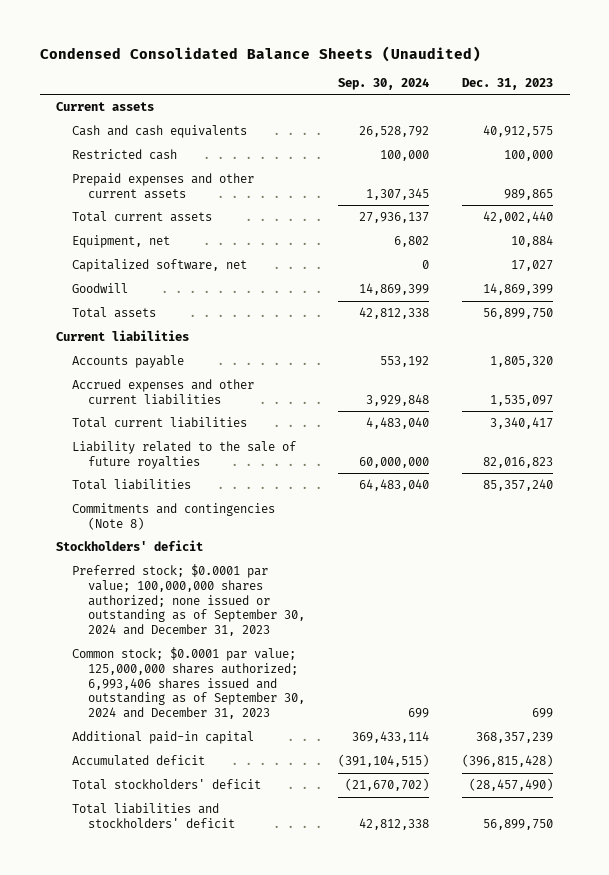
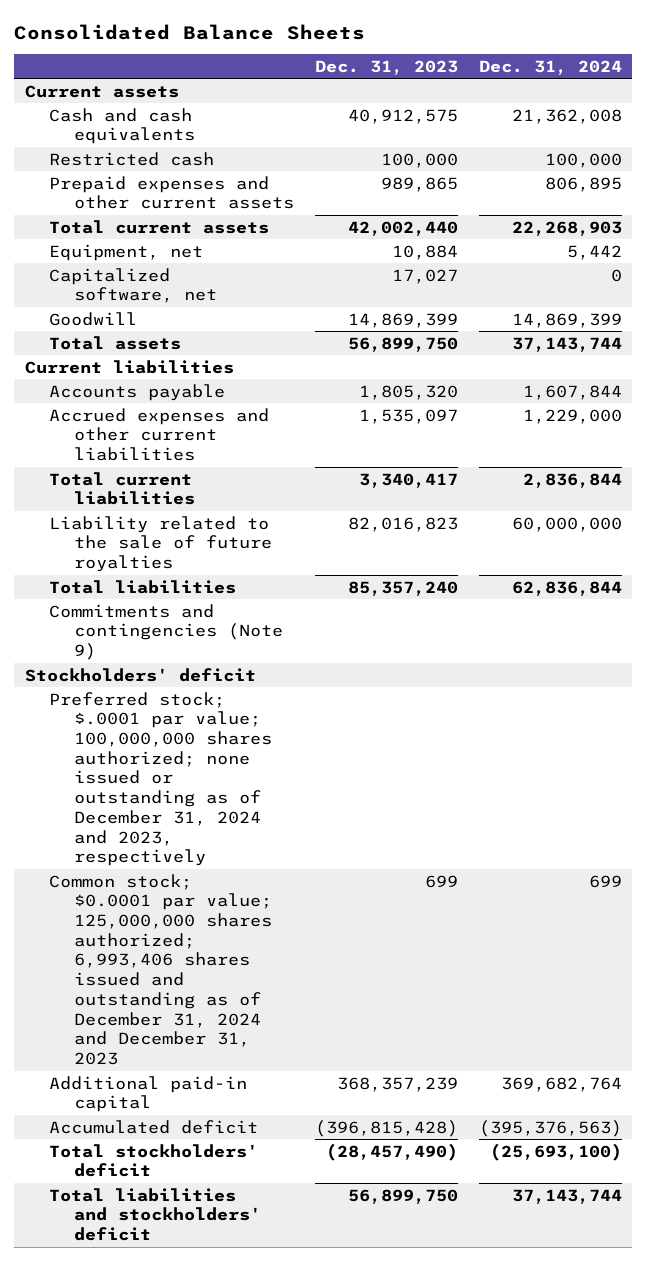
- Condensed Consolidated Balance Sheets (Unaudited)
+ Consolidated Balance Sheets
- | Sep. 30, 2024 | Dec. 31, 2023
+ | Dec. 31, 2023 | Dec. 31, 2024
- Commitments and contingencies (Note 8)
+ Commitments and contingencies (Note 9)
- Preferred stock; $0.0001 par value; 100,000,000 shares authorized; none issued or outstanding as of September 30, 2024 and December 31, 2023
- Common stock; $0.0001 par value; 125,000,000 shares authorized; 6,993,406 shares issued and outstanding as of September 30, 2024 and December 31, 2023 | 699 | 699
+ Preferred stock; $.0001 par value; 100,000,000 shares authorized; none issued or outstanding as of December 31, 2024 and 2023, respectively
+ Common stock; $0.0001 par value; 125,000,000 shares authorized; 6,993,406 shares issued and outstanding as of December 31, 2024 and December 31, 2023 | 699 | 699

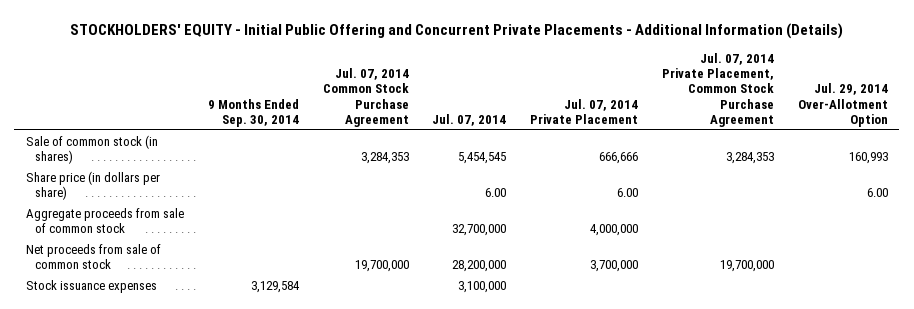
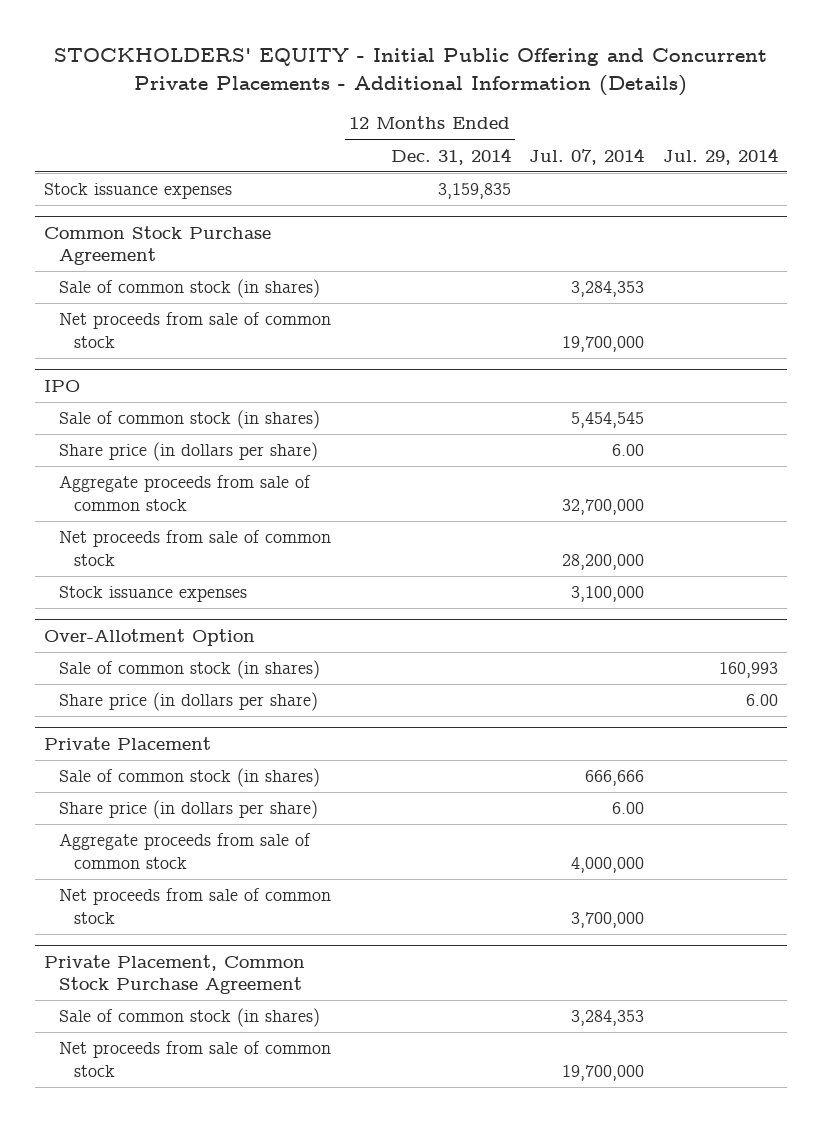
- | 9 Months Ended Sep. 30, 2014 | Jul. 07, 2014 Common Stock Purchase Agreement | Jul. 07, 2014 | Jul. 07, 2014 Private Placement | Jul. 07, 2014 Private Placement, Common Stock Purchase Agreement | Jul. 29, 2014 Over-Allotment Option
+ | 12 Months Ended Dec. 31, 2014 | Jul. 07, 2014 | Jul. 29, 2014
+ Stock issuance expenses | 3,159,835 | |
+ Common Stock Purchase Agreement
+ Sale of common stock (in shares) | | 3,284,353 |
+ Net proceeds from sale of common stock | | 19,700,000 |
+ IPO
+ Over-Allotment Option
+ Sale of common stock (in shares) | | | 160,993
+ Share price (in dollars per share) | | | 6.00
+ Private Placement
+ Sale of common stock (in shares) | | 666,666 |
+ Share price (in dollars per share) | | 6.00 |
+ Aggregate proceeds from sale of common stock | | 4,000,000 |
+ Net proceeds from sale of common stock | | 3,700,000 |
+ Private Placement, Common Stock Purchase Agreement
+ Sale of common stock (in shares) | | 3,284,353 |
+ Net proceeds from sale of common stock | | 19,700,000 |

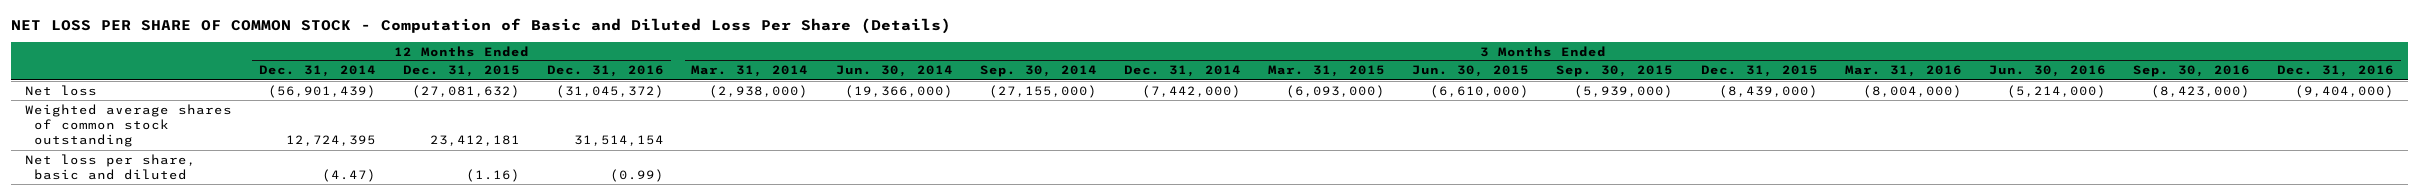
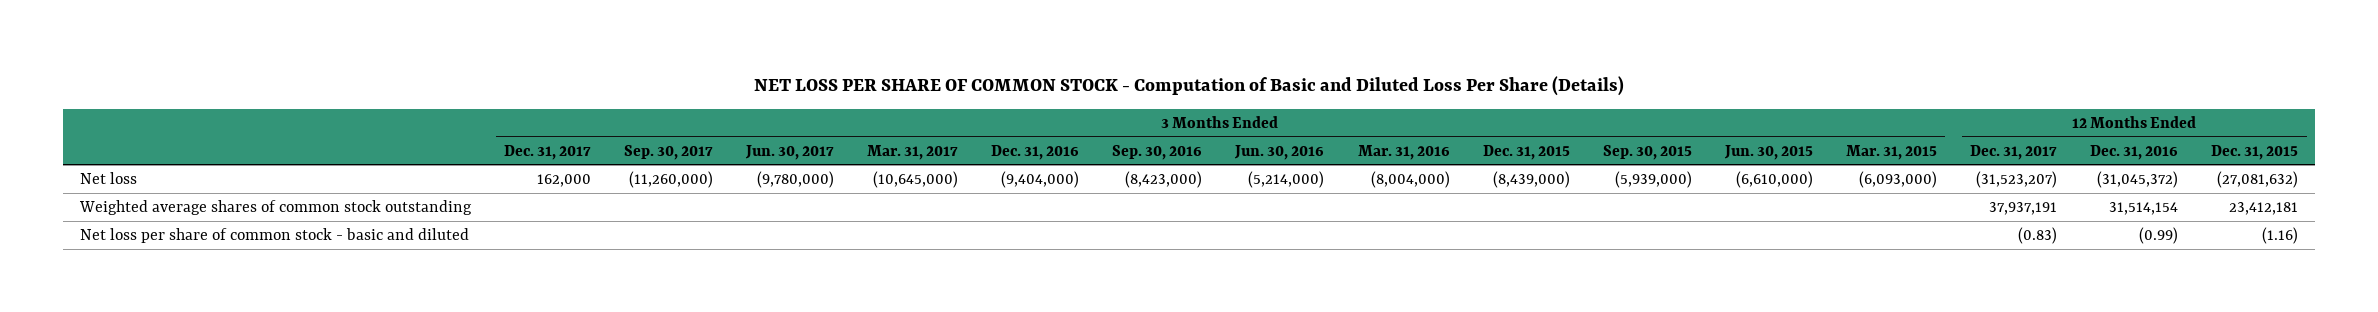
- | 12 Months Ended Dec. 31, 2014 | 12 Months Ended Dec. 31, 2015 | 12 Months Ended Dec. 31, 2016 | 3 Months Ended Mar. 31, 2014 | 3 Months Ended Jun. 30, 2014 | 3 Months Ended Sep. 30, 2014 | 3 Months Ended Dec. 31, 2014 | 3 Months Ended Mar. 31, 2015 | 3 Months Ended Jun. 30, 2015 | 3 Months Ended Sep. 30, 2015 | 3 Months Ended Dec. 31, 2015 | 3 Months Ended Mar. 31, 2016 | 3 Months Ended Jun. 30, 2016 | 3 Months Ended Sep. 30, 2016 | 3 Months Ended Dec. 31, 2016
+ | 3 Months Ended Dec. 31, 2017 | 3 Months Ended Sep. 30, 2017 | 3 Months Ended Jun. 30, 2017 | 3 Months Ended Mar. 31, 2017 | 3 Months Ended Dec. 31, 2016 | 3 Months Ended Sep. 30, 2016 | 3 Months Ended Jun. 30, 2016 | 3 Months Ended Mar. 31, 2016 | 3 Months Ended Dec. 31, 2015 | 3 Months Ended Sep. 30, 2015 | 3 Months Ended Jun. 30, 2015 | 3 Months Ended Mar. 31, 2015 | 12 Months Ended Dec. 31, 2017 | 12 Months Ended Dec. 31, 2016 | 12 Months Ended Dec. 31, 2015
- Net loss per share, basic and diluted | (4.47) | (1.16) | (0.99) | | | | | | | | | | | |
+ Net loss per share of common stock - basic and diluted | | | | | | | | | | | | | (0.83) | (0.99) | (1.16)

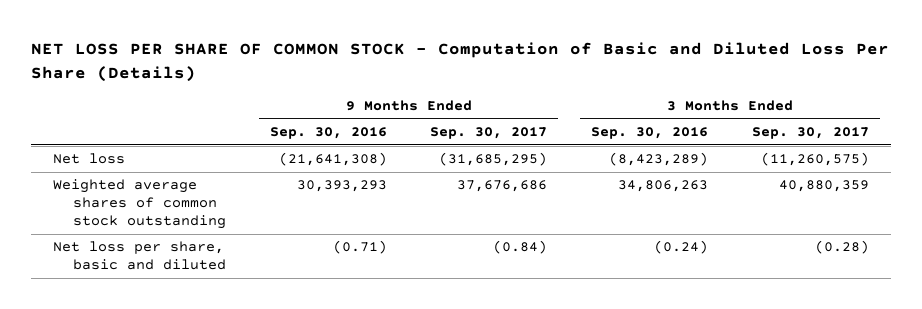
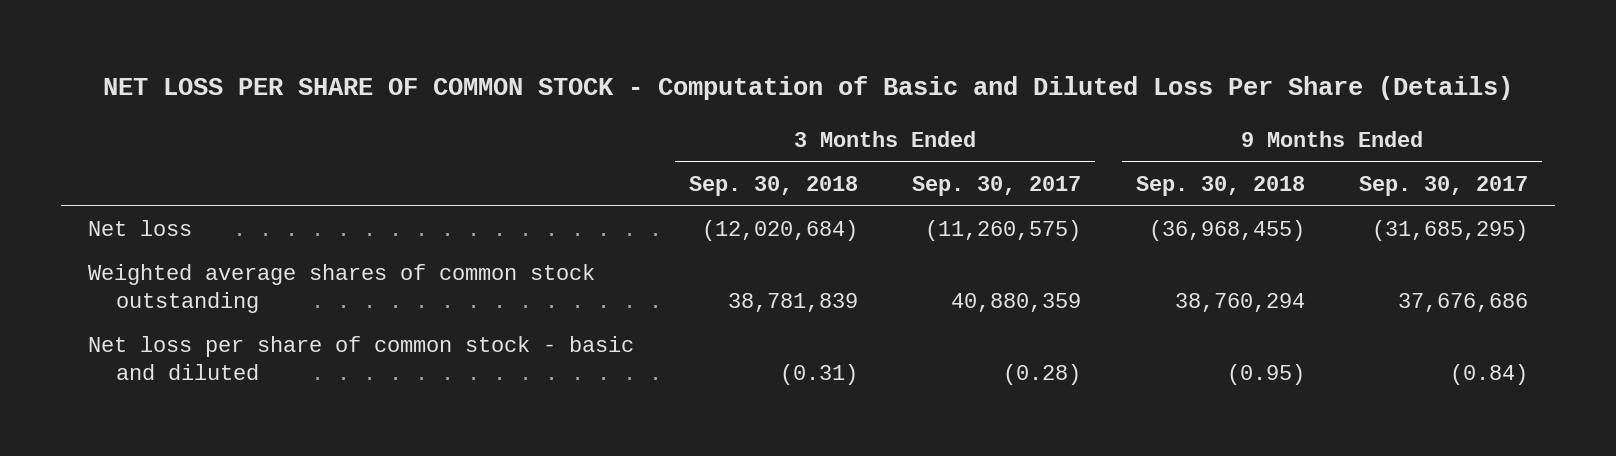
- | 9 Months Ended Sep. 30, 2016 | 9 Months Ended Sep. 30, 2017 | 3 Months Ended Sep. 30, 2016 | 3 Months Ended Sep. 30, 2017
+ | 3 Months Ended Sep. 30, 2018 | 3 Months Ended Sep. 30, 2017 | 9 Months Ended Sep. 30, 2018 | 9 Months Ended Sep. 30, 2017
- Net loss per share, basic and diluted | (0.71) | (0.84) | (0.24) | (0.28)
+ Net loss per share of common stock - basic and diluted | (0.31) | (0.28) | (0.95) | (0.84)

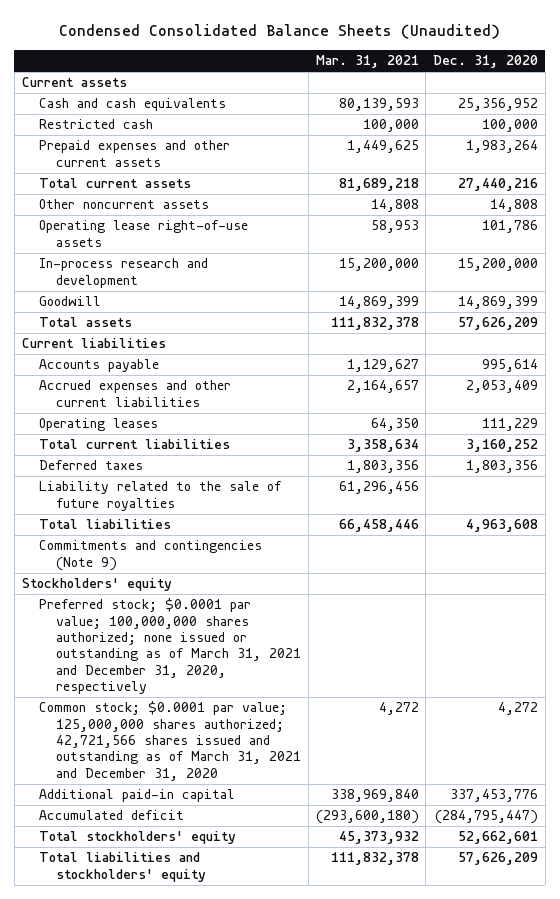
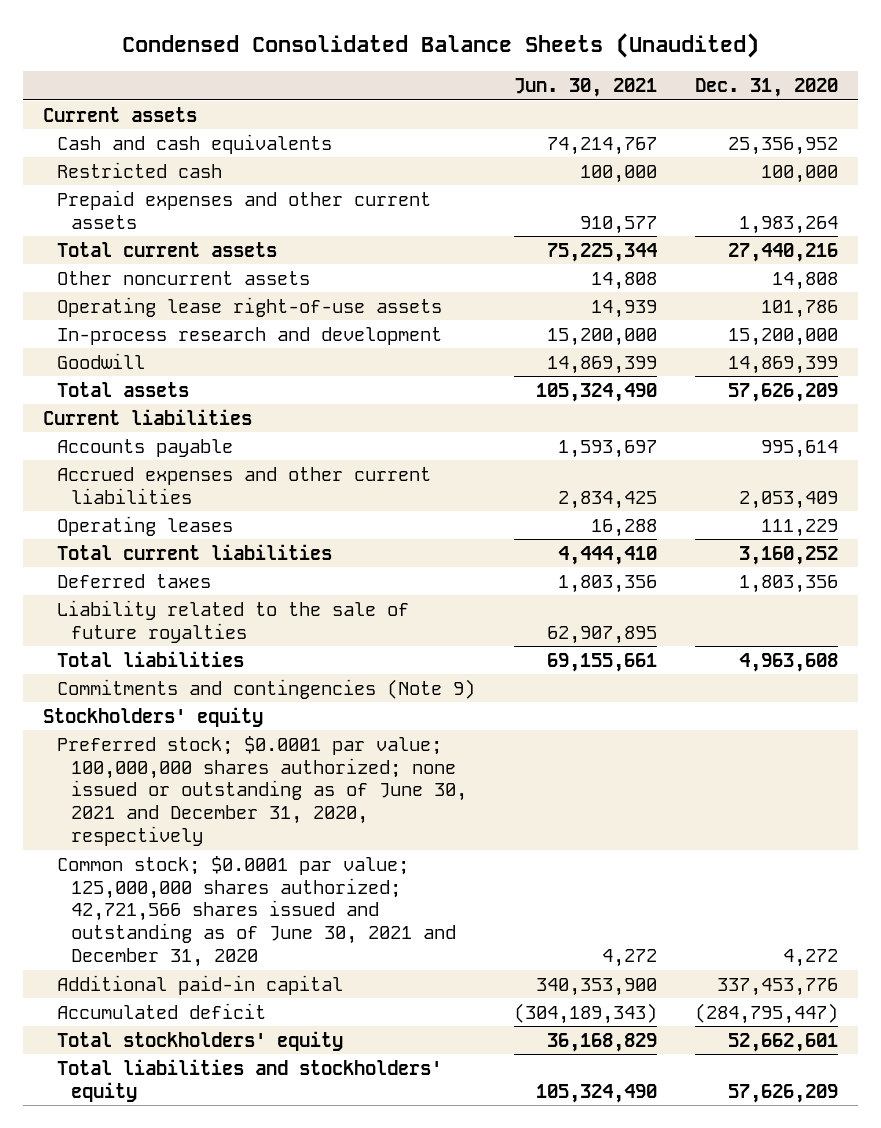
- | Mar. 31, 2021 | Dec. 31, 2020
+ | Jun. 30, 2021 | Dec. 31, 2020
- Preferred stock; $0.0001 par value; 100,000,000 shares authorized; none issued or outstanding as of March 31, 2021 and December 31, 2020, respectively
- Common stock; $0.0001 par value; 125,000,000 shares authorized; 42,721,566 shares issued and outstanding as of March 31, 2021 and December 31, 2020 | 4,272 | 4,272
+ Preferred stock; $0.0001 par value; 100,000,000 shares authorized; none issued or outstanding as of June 30, 2021 and December 31, 2020, respectively
+ Common stock; $0.0001 par value; 125,000,000 shares authorized; 42,721,566 shares issued and outstanding as of June 30, 2021 and December 31, 2020 | 4,272 | 4,272

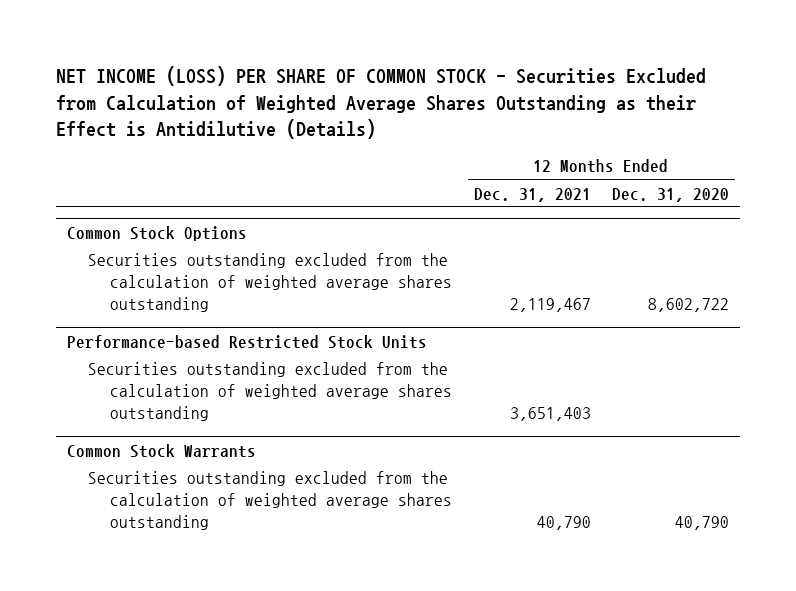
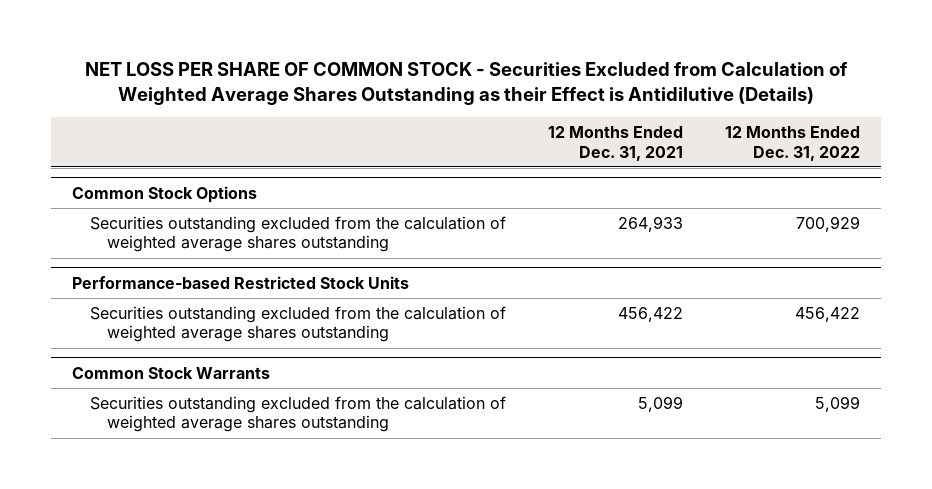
- NET INCOME (LOSS) PER SHARE OF COMMON STOCK - Securities Excluded from Calculation of Weighted Average Shares Outstanding as their Effect is Antidilutive (Details)
+ NET LOSS PER SHARE OF COMMON STOCK - Securities Excluded from Calculation of Weighted Average Shares Outstanding as their Effect is Antidilutive (Details)
- | 12 Months Ended Dec. 31, 2021 | 12 Months Ended Dec. 31, 2020
+ | 12 Months Ended Dec. 31, 2021 | 12 Months Ended Dec. 31, 2022
@ Common Stock Options
- Securities outstanding excluded from the calculation of weighted average shares outstanding | 2,119,467 | 8,602,722
+ Securities outstanding excluded from the calculation of weighted average shares outstanding | 264,933 | 700,929
@ Performance-based Restricted Stock Units
- Securities outstanding excluded from the calculation of weighted average shares outstanding | 3,651,403 |
+ Securities outstanding excluded from the calculation of weighted average shares outstanding | 456,422 | 456,422
@ Common Stock Warrants
- Securities outstanding excluded from the calculation of weighted average shares outstanding | 40,790 | 40,790
+ Securities outstanding excluded from the calculation of weighted average shares outstanding | 5,099 | 5,099

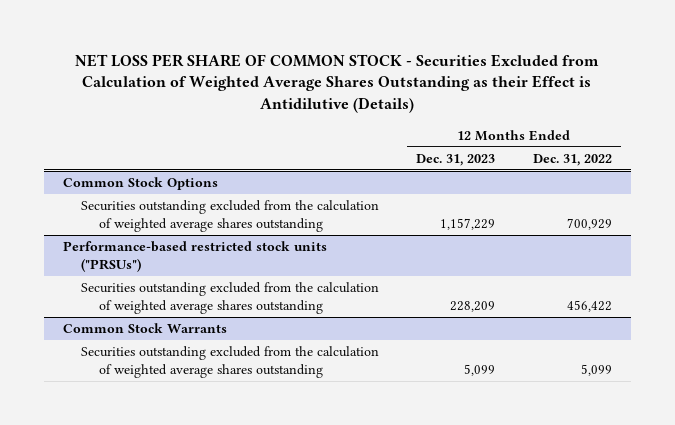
- | 12 Months Ended Dec. 31, 2021 | 12 Months Ended Dec. 31, 2022
+ | 12 Months Ended Dec. 31, 2023 | 12 Months Ended Dec. 31, 2022
- Performance-based Restricted Stock Units
+ Performance-based restricted stock units ("PRSUs")

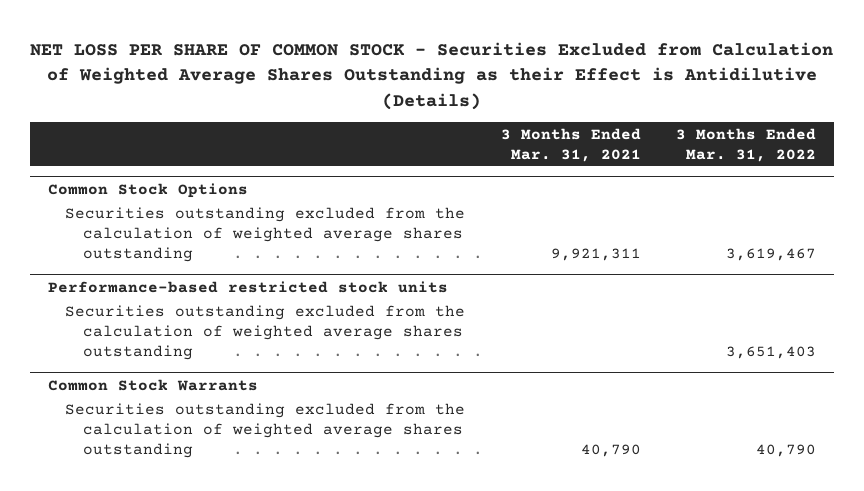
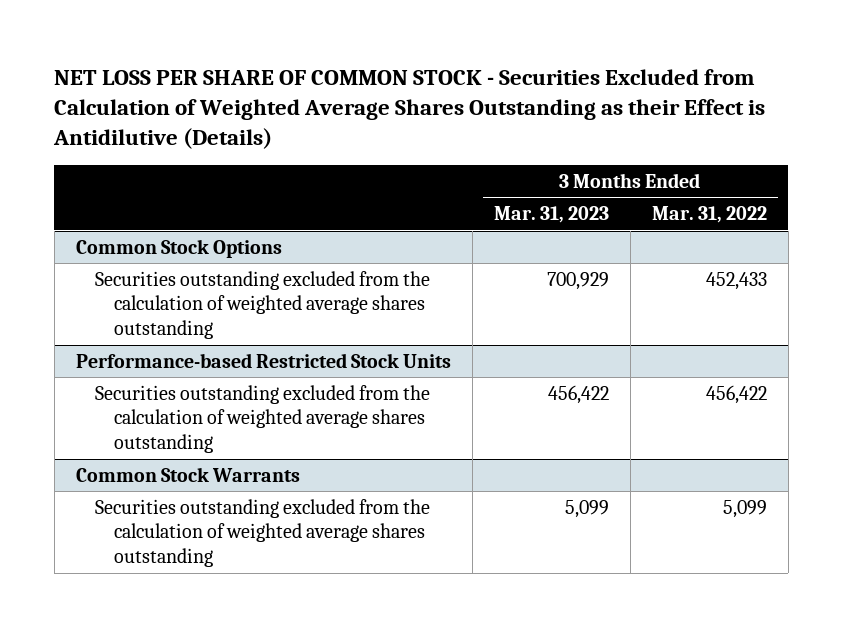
- | 3 Months Ended Mar. 31, 2021 | 3 Months Ended Mar. 31, 2022
+ | 3 Months Ended Mar. 31, 2023 | 3 Months Ended Mar. 31, 2022
@ Common Stock Options
- Securities outstanding excluded from the calculation of weighted average shares outstanding | 9,921,311 | 3,619,467
- Performance-based restricted stock units
- Securities outstanding excluded from the calculation of weighted average shares outstanding | | 3,651,403
@ Common Stock Options
+ Securities outstanding excluded from the calculation of weighted average shares outstanding | 700,929 | 452,433
+ Performance-based Restricted Stock Units
+ Securities outstanding excluded from the calculation of weighted average shares outstanding | 456,422 | 456,422
@ Common Stock Warrants
- Securities outstanding excluded from the calculation of weighted average shares outstanding | 40,790 | 40,790
+ Securities outstanding excluded from the calculation of weighted average shares outstanding | 5,099 | 5,099

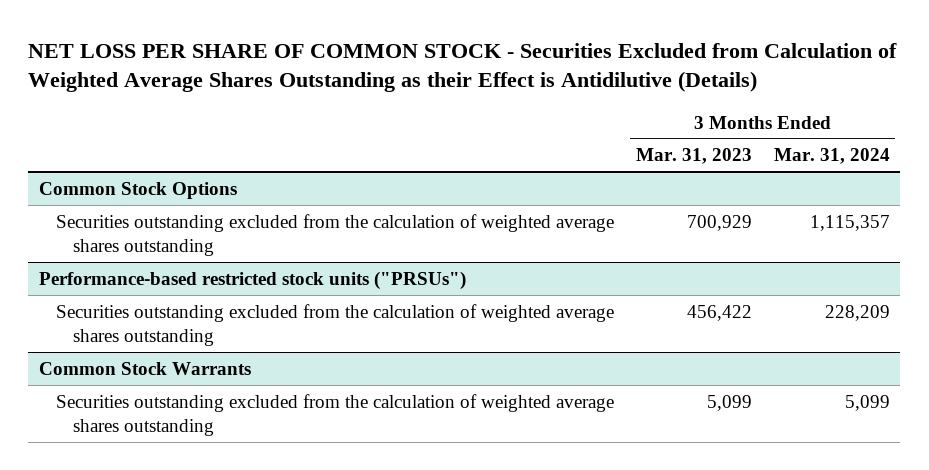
- | 3 Months Ended Mar. 31, 2023 | 3 Months Ended Mar. 31, 2022
+ | 3 Months Ended Mar. 31, 2023 | 3 Months Ended Mar. 31, 2024
- Performance-based Restricted Stock Units
+ Performance-based restricted stock units ("PRSUs")

